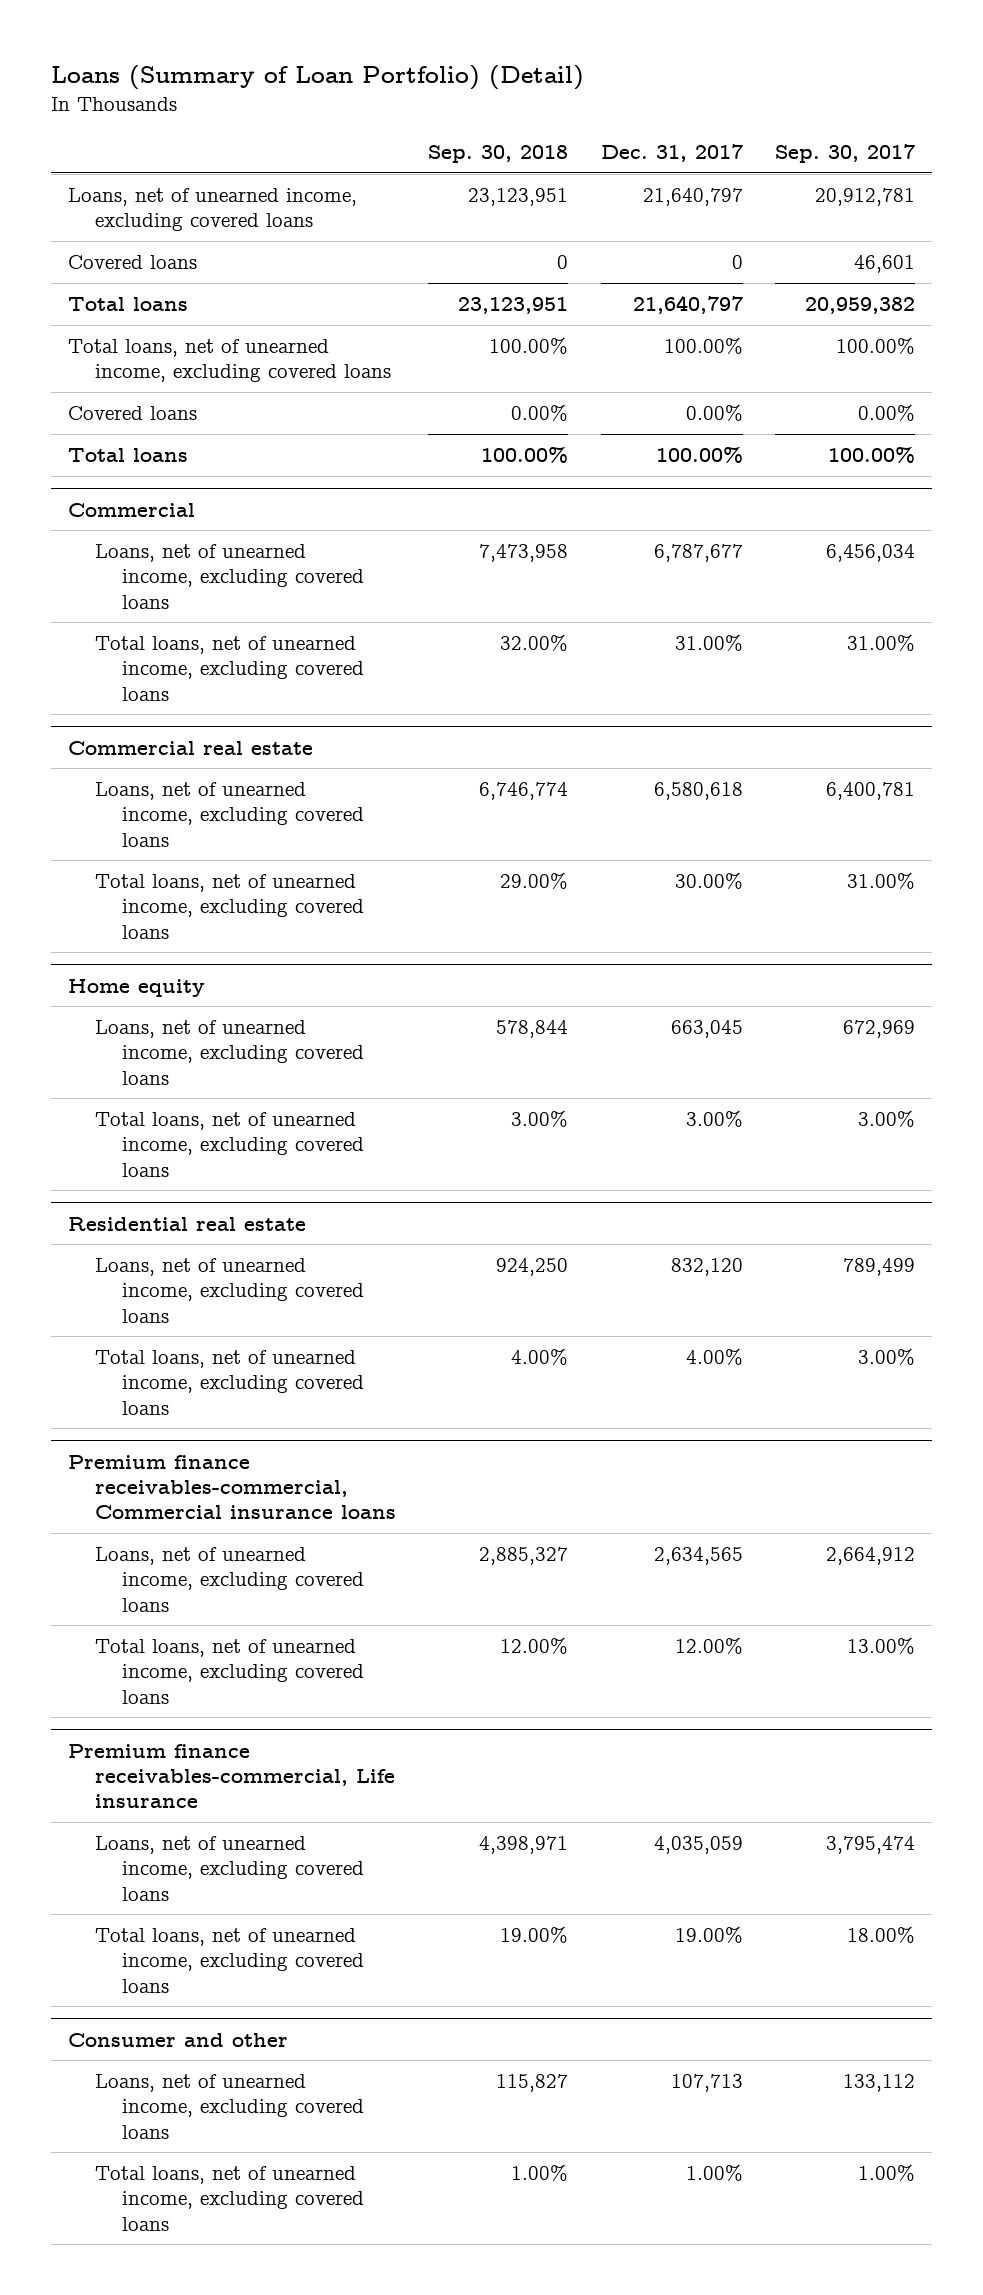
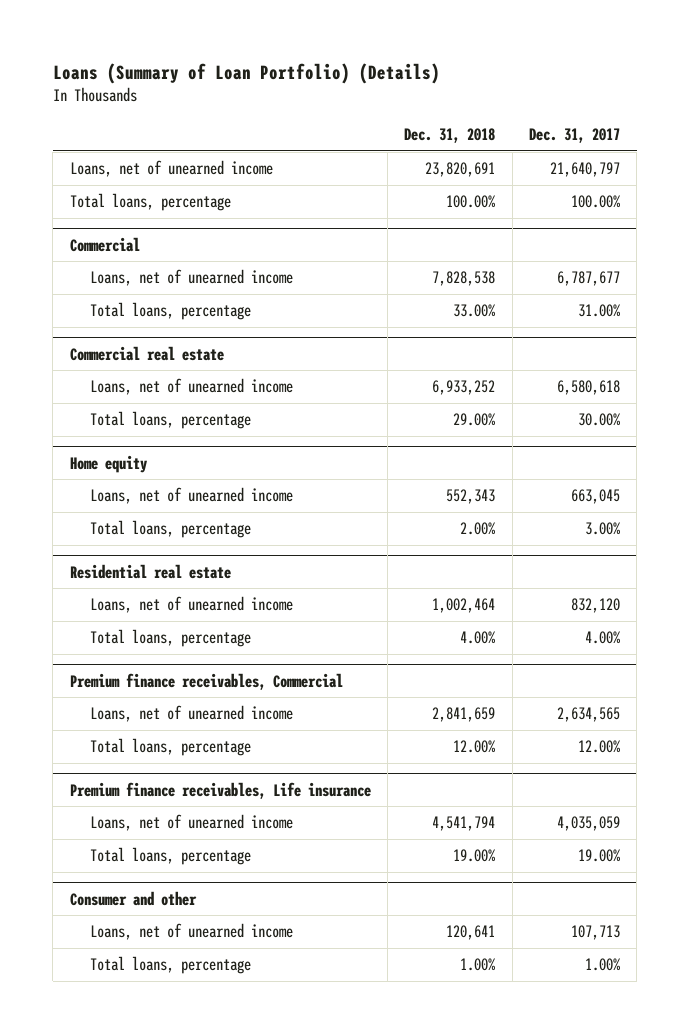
- Loans (Summary of Loan Portfolio) (Detail)
+ Loans (Summary of Loan Portfolio) (Details)
- | Sep. 30, 2018 | Dec. 31, 2017 | Sep. 30, 2017
+ | Dec. 31, 2018 | Dec. 31, 2017
- Loans, net of unearned income, excluding covered loans | 23,123,951 | 21,640,797 | 20,912,781
- Covered loans | 0 | 0 | 46,601
- Total loans | 23,123,951 | 21,640,797 | 20,959,382
- Total loans, net of unearned income, excluding covered loans | 100.00% | 100.00% | 100.00%
- Covered loans | 0.00% | 0.00% | 0.00%
- Total loans | 100.00% | 100.00% | 100.00%
+ Loans, net of unearned income | 23,820,691 | 21,640,797
+ Total loans, percentage | 100.00% | 100.00%
@ Commercial
- Loans, net of unearned income, excluding covered loans | 7,473,958 | 6,787,677 | 6,456,034
- Total loans, net of unearned income, excluding covered loans | 32.00% | 31.00% | 31.00%
+ Loans, net of unearned income | 7,828,538 | 6,787,677
+ Total loans, percentage | 33.00% | 31.00%
@ Commercial real estate
- Loans, net of unearned income, excluding covered loans | 6,746,774 | 6,580,618 | 6,400,781
- Total loans, net of unearned income, excluding covered loans | 29.00% | 30.00% | 31.00%
+ Loans, net of unearned income | 6,933,252 | 6,580,618
+ Total loans, percentage | 29.00% | 30.00%
@ Home equity
- Loans, net of unearned income, excluding covered loans | 578,844 | 663,045 | 672,969
- Total loans, net of unearned income, excluding covered loans | 3.00% | 3.00% | 3.00%
+ Loans, net of unearned income | 552,343 | 663,045
+ Total loans, percentage | 2.00% | 3.00%
@ Residential real estate
- Loans, net of unearned income, excluding covered loans | 924,250 | 832,120 | 789,499
- Total loans, net of unearned income, excluding covered loans | 4.00% | 4.00% | 3.00%
- Premium finance receivables-commercial, Commercial insurance loans
- Loans, net of unearned income, excluding covered loans | 2,885,327 | 2,634,565 | 2,664,912
- Total loans, net of unearned income, excluding covered loans | 12.00% | 12.00% | 13.00%
- Premium finance receivables-commercial, Life insurance
- Loans, net of unearned income, excluding covered loans | 4,398,971 | 4,035,059 | 3,795,474
- Total loans, net of unearned income, excluding covered loans | 19.00% | 19.00% | 18.00%
@ Residential real estate
+ Loans, net of unearned income | 1,002,464 | 832,120
+ Total loans, percentage | 4.00% | 4.00%
+ Premium finance receivables, Commercial
+ Loans, net of unearned income | 2,841,659 | 2,634,565
+ Total loans, percentage | 12.00% | 12.00%
+ Premium finance receivables, Life insurance
+ Loans, net of unearned income | 4,541,794 | 4,035,059
+ Total loans, percentage | 19.00% | 19.00%
@ Consumer and other
- Loans, net of unearned income, excluding covered loans | 115,827 | 107,713 | 133,112
- Total loans, net of unearned income, excluding covered loans | 1.00% | 1.00% | 1.00%
+ Loans, net of unearned income | 120,641 | 107,713
+ Total loans, percentage | 1.00% | 1.00%

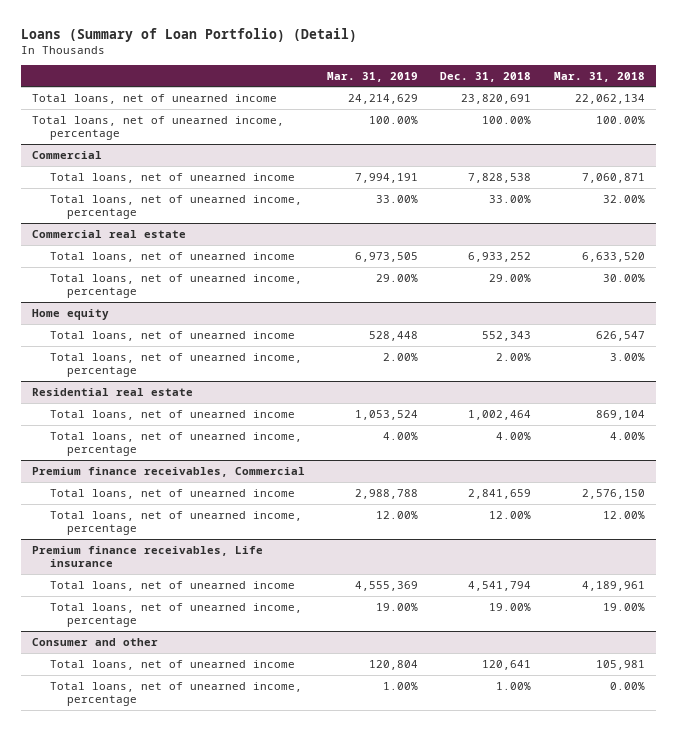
- Loans (Summary of Loan Portfolio) (Details)
+ Loans (Summary of Loan Portfolio) (Detail)
- | Dec. 31, 2018 | Dec. 31, 2017
+ | Mar. 31, 2019 | Dec. 31, 2018 | Mar. 31, 2018
- Loans, net of unearned income | 23,820,691 | 21,640,797
- Total loans, percentage | 100.00% | 100.00%
+ Total loans, net of unearned income | 24,214,629 | 23,820,691 | 22,062,134
+ Total loans, net of unearned income, percentage | 100.00% | 100.00% | 100.00%
@ Commercial
- Loans, net of unearned income | 7,828,538 | 6,787,677
- Total loans, percentage | 33.00% | 31.00%
+ Total loans, net of unearned income | 7,994,191 | 7,828,538 | 7,060,871
+ Total loans, net of unearned income, percentage | 33.00% | 33.00% | 32.00%
@ Commercial real estate
- Loans, net of unearned income | 6,933,252 | 6,580,618
- Total loans, percentage | 29.00% | 30.00%
+ Total loans, net of unearned income | 6,973,505 | 6,933,252 | 6,633,520
+ Total loans, net of unearned income, percentage | 29.00% | 29.00% | 30.00%
@ Home equity
- Loans, net of unearned income | 552,343 | 663,045
- Total loans, percentage | 2.00% | 3.00%
+ Total loans, net of unearned income | 528,448 | 552,343 | 626,547
+ Total loans, net of unearned income, percentage | 2.00% | 2.00% | 3.00%
@ Residential real estate
- Loans, net of unearned income | 1,002,464 | 832,120
- Total loans, percentage | 4.00% | 4.00%
+ Total loans, net of unearned income | 1,053,524 | 1,002,464 | 869,104
+ Total loans, net of unearned income, percentage | 4.00% | 4.00% | 4.00%
@ Premium finance receivables, Commercial
- Loans, net of unearned income | 2,841,659 | 2,634,565
- Total loans, percentage | 12.00% | 12.00%
+ Total loans, net of unearned income | 2,988,788 | 2,841,659 | 2,576,150
+ Total loans, net of unearned income, percentage | 12.00% | 12.00% | 12.00%
@ Premium finance receivables, Life insurance
- Loans, net of unearned income | 4,541,794 | 4,035,059
- Total loans, percentage | 19.00% | 19.00%
+ Total loans, net of unearned income | 4,555,369 | 4,541,794 | 4,189,961
+ Total loans, net of unearned income, percentage | 19.00% | 19.00% | 19.00%
@ Consumer and other
- Loans, net of unearned income | 120,641 | 107,713
- Total loans, percentage | 1.00% | 1.00%
+ Total loans, net of unearned income | 120,804 | 120,641 | 105,981
+ Total loans, net of unearned income, percentage | 1.00% | 1.00% | 0.00%

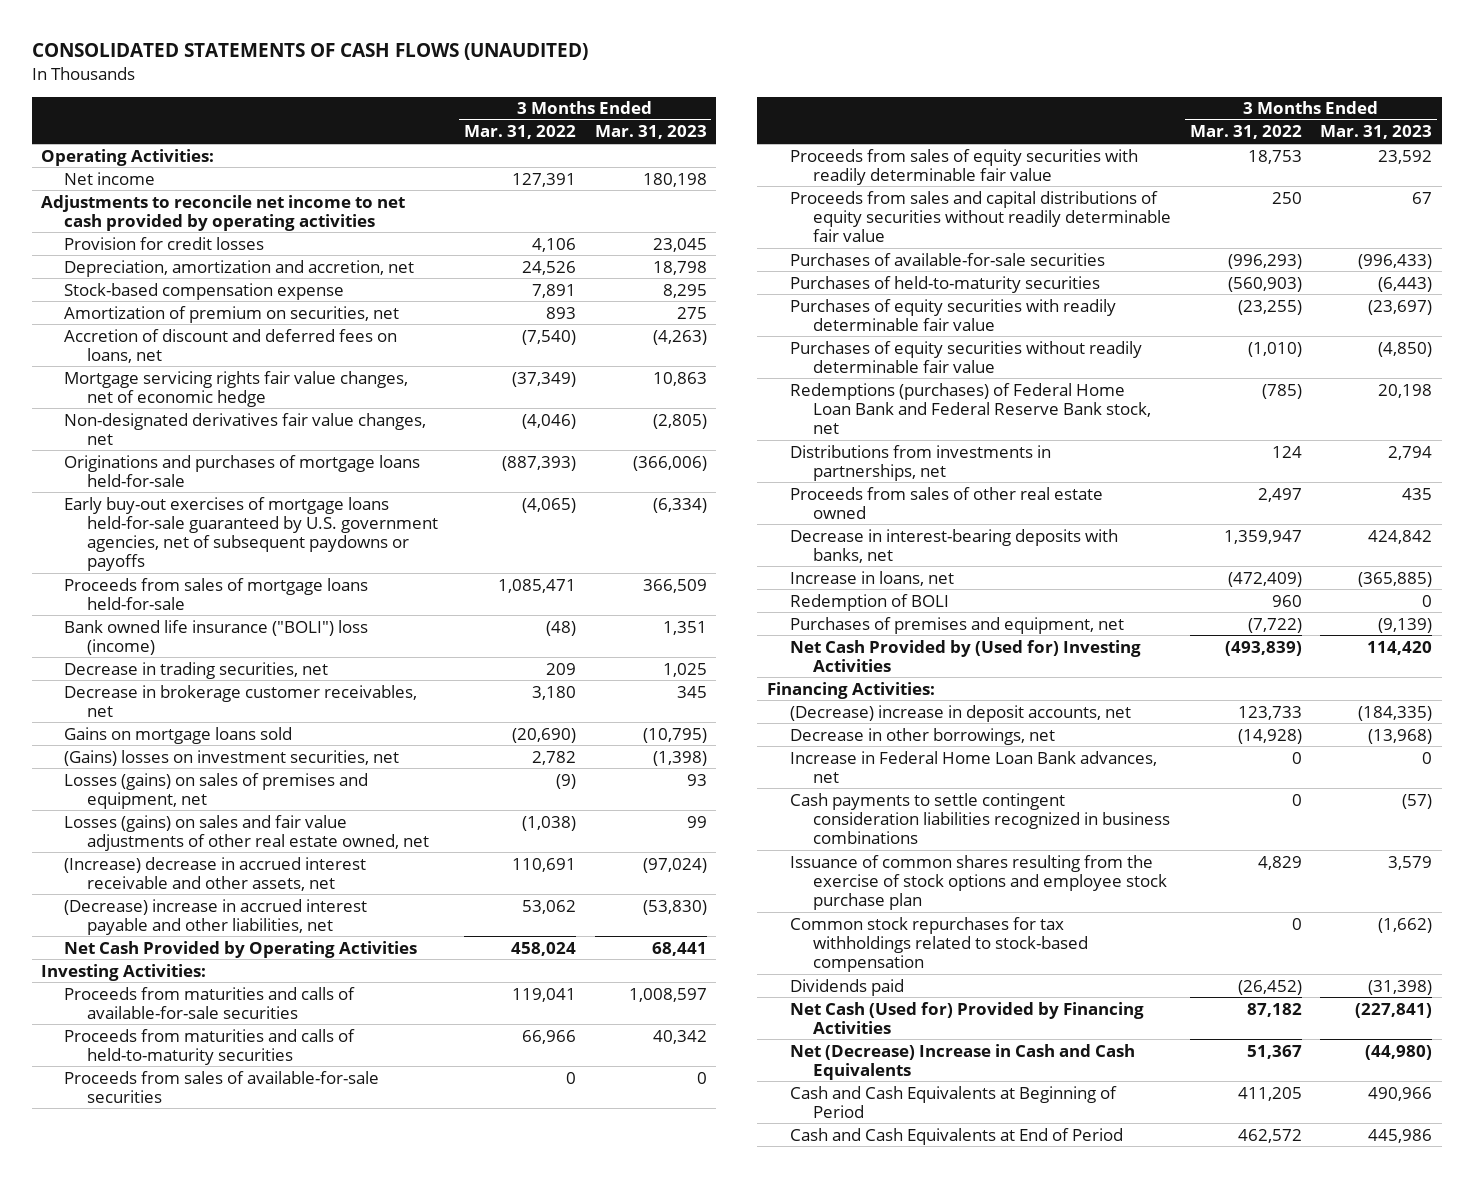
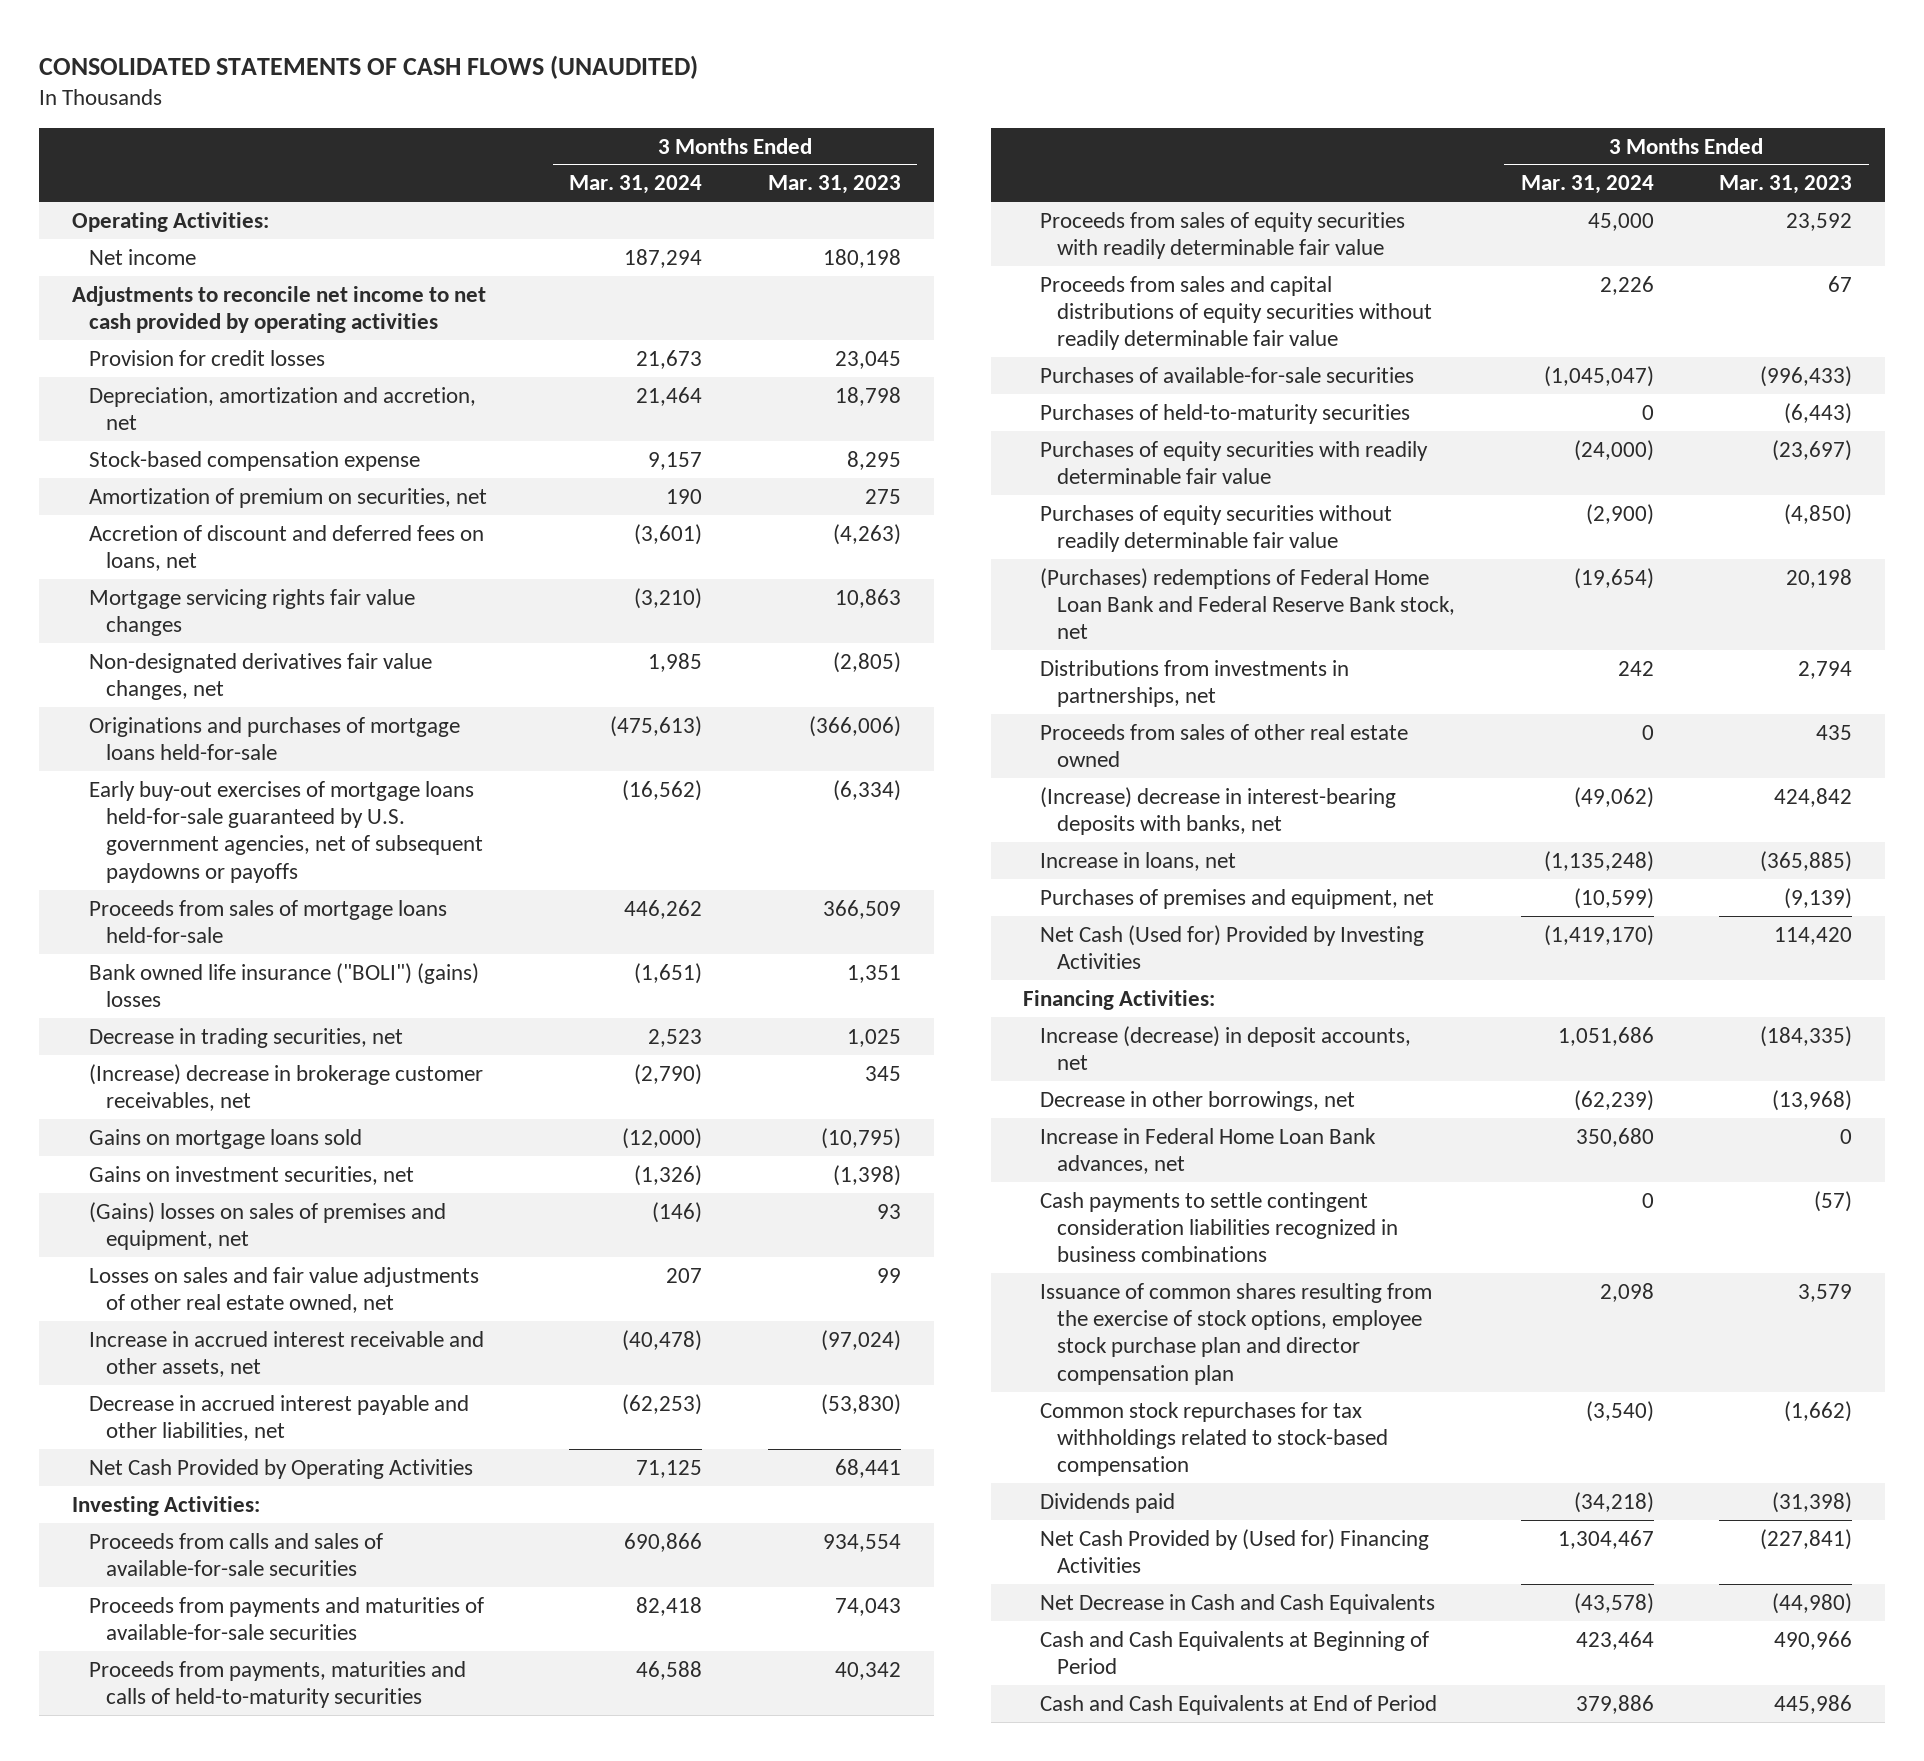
- | 3 Months Ended Mar. 31, 2022 | 3 Months Ended Mar. 31, 2023
+ | 3 Months Ended Mar. 31, 2024 | 3 Months Ended Mar. 31, 2023
- Mortgage servicing rights fair value changes, net of economic hedge | (37,349) | 10,863
+ Mortgage servicing rights fair value changes | (3,210) | 10,863
- Bank owned life insurance ("BOLI") loss (income) | (48) | 1,351
+ Bank owned life insurance ("BOLI") (gains) losses | (1,651) | 1,351
- Decrease in brokerage customer receivables, net | 3,180 | 345
+ (Increase) decrease in brokerage customer receivables, net | (2,790) | 345
- (Gains) losses on investment securities, net | 2,782 | (1,398)
- Losses (gains) on sales of premises and equipment, net | (9) | 93
- Losses (gains) on sales and fair value adjustments of other real estate owned, net | (1,038) | 99
- (Increase) decrease in accrued interest receivable and other assets, net | 110,691 | (97,024)
- (Decrease) increase in accrued interest payable and other liabilities, net | 53,062 | (53,830)
+ Gains on investment securities, net | (1,326) | (1,398)
+ (Gains) losses on sales of premises and equipment, net | (146) | 93
+ Losses on sales and fair value adjustments of other real estate owned, net | 207 | 99
+ Increase in accrued interest receivable and other assets, net | (40,478) | (97,024)
+ Decrease in accrued interest payable and other liabilities, net | (62,253) | (53,830)
- Proceeds from maturities and calls of available-for-sale securities | 119,041 | 1,008,597
- Proceeds from maturities and calls of held-to-maturity securities | 66,966 | 40,342
- Proceeds from sales of available-for-sale securities | 0 | 0
+ Proceeds from calls and sales of available-for-sale securities | 690,866 | 934,554
+ Proceeds from payments and maturities of available-for-sale securities | 82,418 | 74,043
+ Proceeds from payments, maturities and calls of held-to-maturity securities | 46,588 | 40,342
- Redemptions (purchases) of Federal Home Loan Bank and Federal Reserve Bank stock, net | (785) | 20,198
+ (Purchases) redemptions of Federal Home Loan Bank and Federal Reserve Bank stock, net | (19,654) | 20,198
- Decrease in interest-bearing deposits with banks, net | 1,359,947 | 424,842
+ (Increase) decrease in interest-bearing deposits with banks, net | (49,062) | 424,842
- Redemption of BOLI | 960 | 0
- Net Cash Provided by (Used for) Investing Activities | (493,839) | 114,420
+ Net Cash (Used for) Provided by Investing Activities | (1,419,170) | 114,420
- (Decrease) increase in deposit accounts, net | 123,733 | (184,335)
+ Increase (decrease) in deposit accounts, net | 1,051,686 | (184,335)
- Issuance of common shares resulting from the exercise of stock options and employee stock purchase plan | 4,829 | 3,579
+ Issuance of common shares resulting from the exercise of stock options, employee stock purchase plan and director compensation plan | 2,098 | 3,579
- Net Cash (Used for) Provided by Financing Activities | 87,182 | (227,841)
- Net (Decrease) Increase in Cash and Cash Equivalents | 51,367 | (44,980)
+ Net Cash Provided by (Used for) Financing Activities | 1,304,467 | (227,841)
+ Net Decrease in Cash and Cash Equivalents | (43,578) | (44,980)

